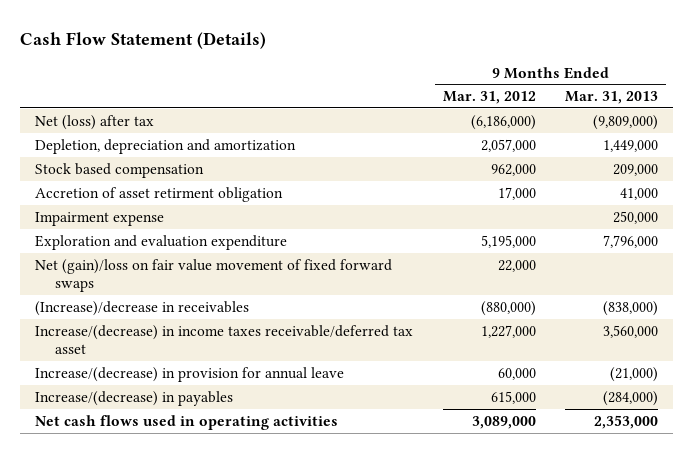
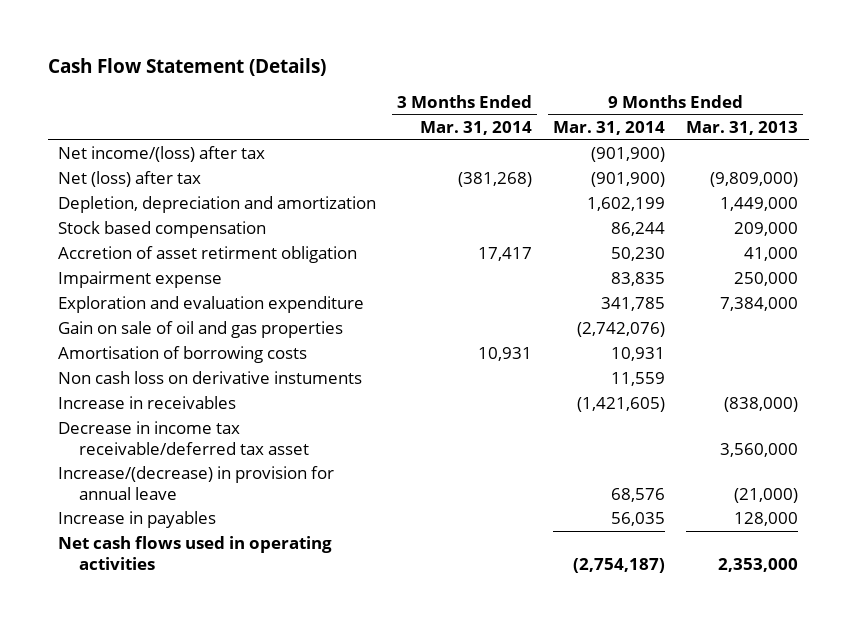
- | 9 Months Ended Mar. 31, 2012 | 9 Months Ended Mar. 31, 2013
+ | 3 Months Ended Mar. 31, 2014 | 9 Months Ended Mar. 31, 2014 | 9 Months Ended Mar. 31, 2013
+ Net income/(loss) after tax | | (901,900) |
- Exploration and evaluation expenditure | 5,195,000 | 7,796,000
- Net (gain)/loss on fair value movement of fixed forward swaps | 22,000 |
- (Increase)/decrease in receivables | (880,000) | (838,000)
- Increase/(decrease) in income taxes receivable/deferred tax asset | 1,227,000 | 3,560,000
+ Exploration and evaluation expenditure | | 341,785 | 7,384,000
+ Gain on sale of oil and gas properties | | (2,742,076) |
+ Amortisation of borrowing costs | 10,931 | 10,931 |
+ Non cash loss on derivative instuments | | 11,559 |
+ Increase in receivables | | (1,421,605) | (838,000)
+ Decrease in income tax receivable/deferred tax asset | | | 3,560,000
- Increase/(decrease) in payables | 615,000 | (284,000)
+ Increase in payables | | 56,035 | 128,000

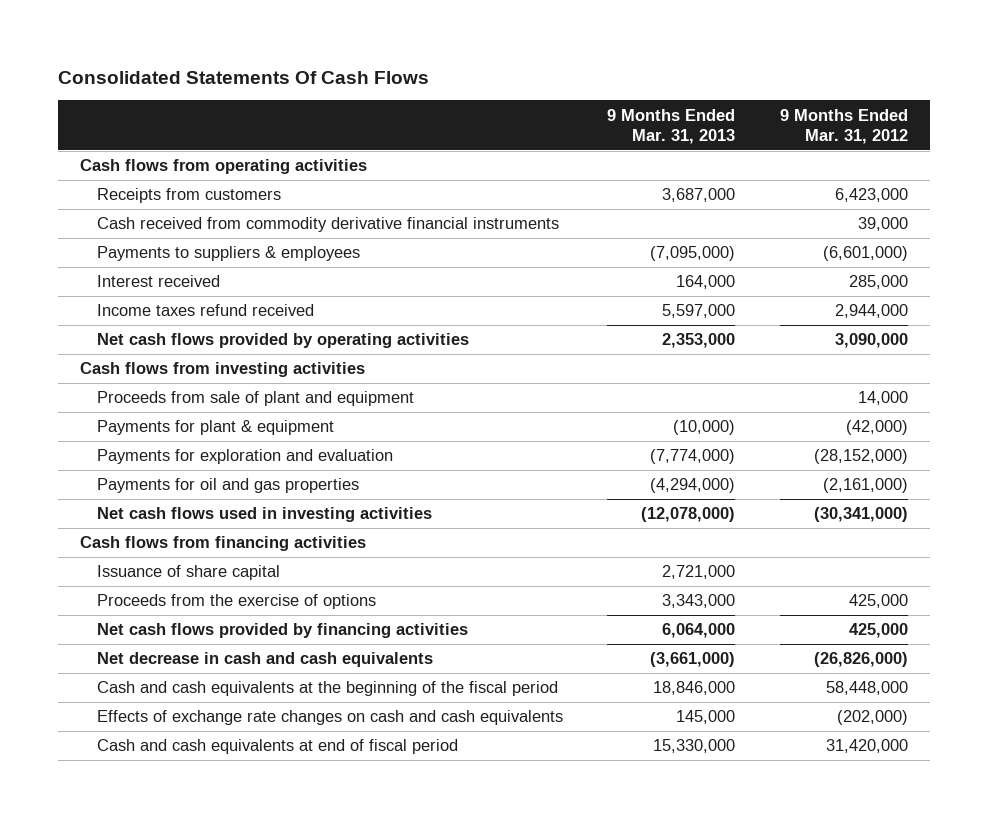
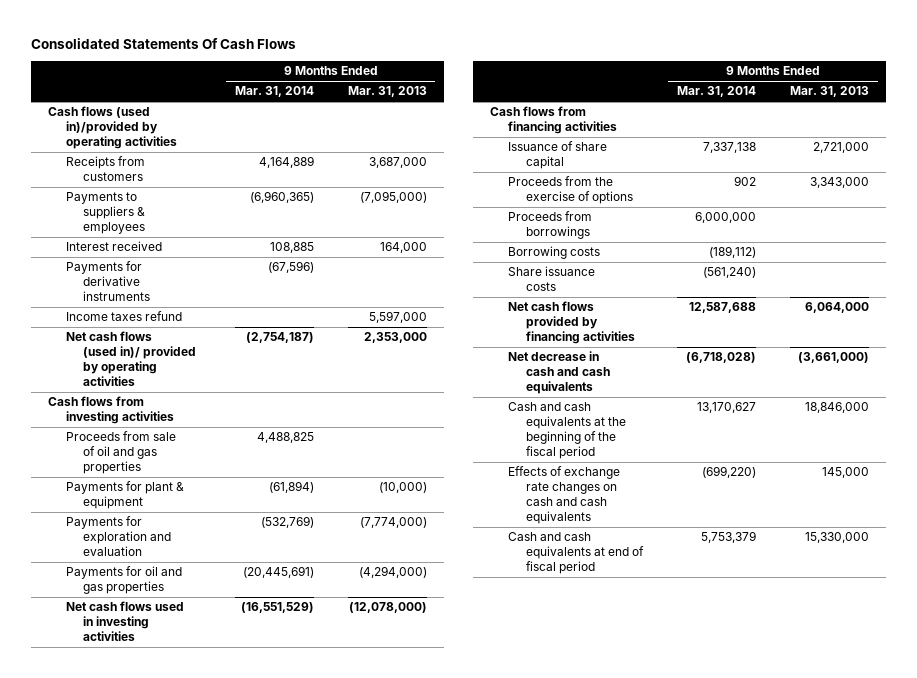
- | 9 Months Ended Mar. 31, 2013 | 9 Months Ended Mar. 31, 2012
+ | 9 Months Ended Mar. 31, 2014 | 9 Months Ended Mar. 31, 2013
- Cash flows from operating activities
+ Cash flows (used in)/provided by operating activities
- Cash received from commodity derivative financial instruments | | 39,000
- Income taxes refund received | 5,597,000 | 2,944,000
- Net cash flows provided by operating activities | 2,353,000 | 3,090,000
+ Payments for derivative instruments | (67,596) |
+ Income taxes refund | | 5,597,000
+ Net cash flows (used in)/ provided by operating activities | (2,754,187) | 2,353,000
- Proceeds from sale of plant and equipment | | 14,000
+ Proceeds from sale of oil and gas properties | 4,488,825 |
+ Proceeds from borrowings | 6,000,000 |
+ Borrowing costs | (189,112) |
+ Share issuance costs | (561,240) |

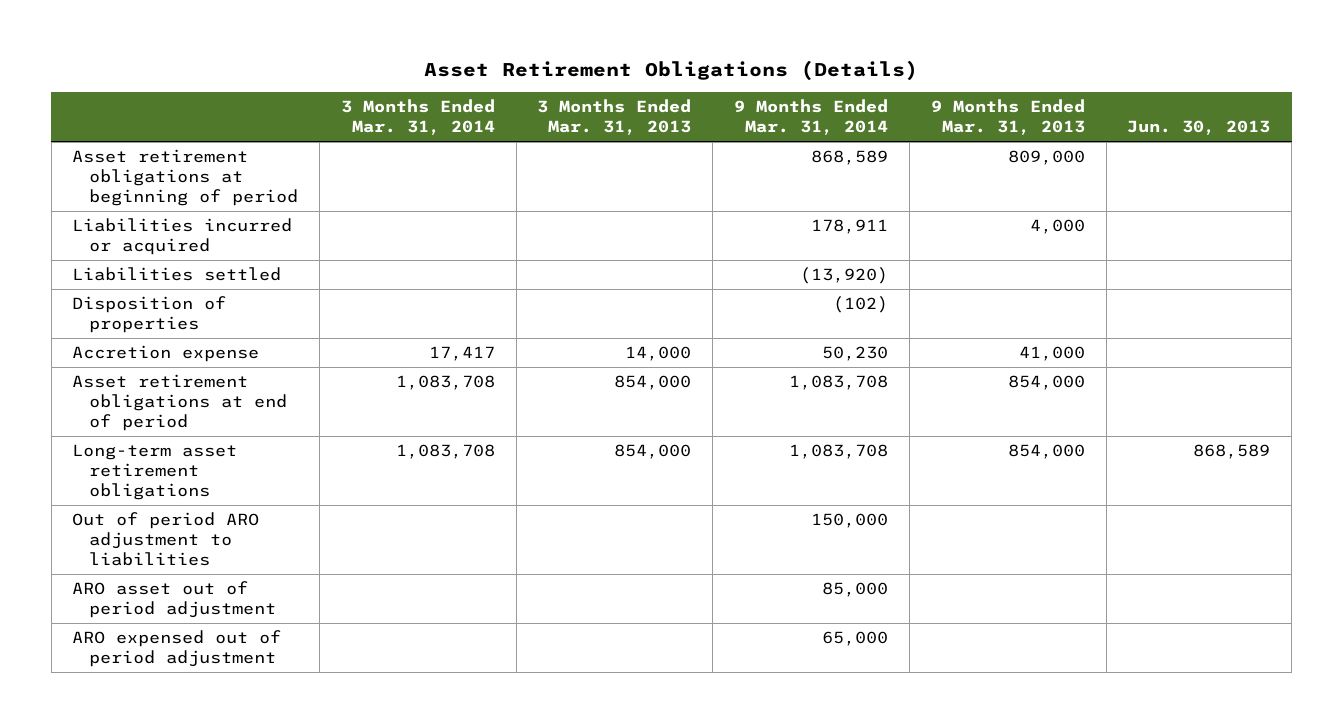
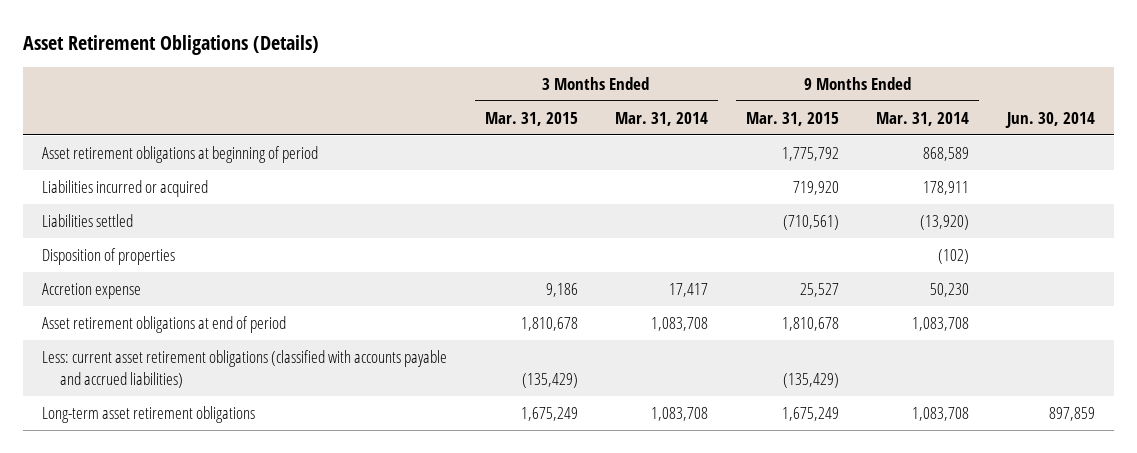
- | 3 Months Ended Mar. 31, 2014 | 3 Months Ended Mar. 31, 2013 | 9 Months Ended Mar. 31, 2014 | 9 Months Ended Mar. 31, 2013 | Jun. 30, 2013
+ | 3 Months Ended Mar. 31, 2015 | 3 Months Ended Mar. 31, 2014 | 9 Months Ended Mar. 31, 2015 | 9 Months Ended Mar. 31, 2014 | Jun. 30, 2014
+ Less: current asset retirement obligations (classified with accounts payable and accrued liabilities) | (135,429) | | (135,429) | |
- Out of period ARO adjustment to liabilities | | | 150,000 | |
- ARO asset out of period adjustment | | | 85,000 | |
- ARO expensed out of period adjustment | | | 65,000 | |

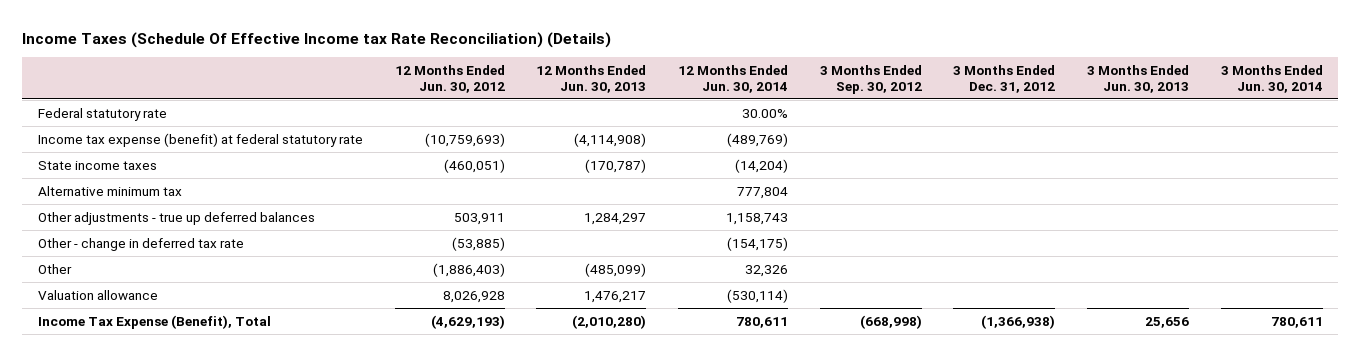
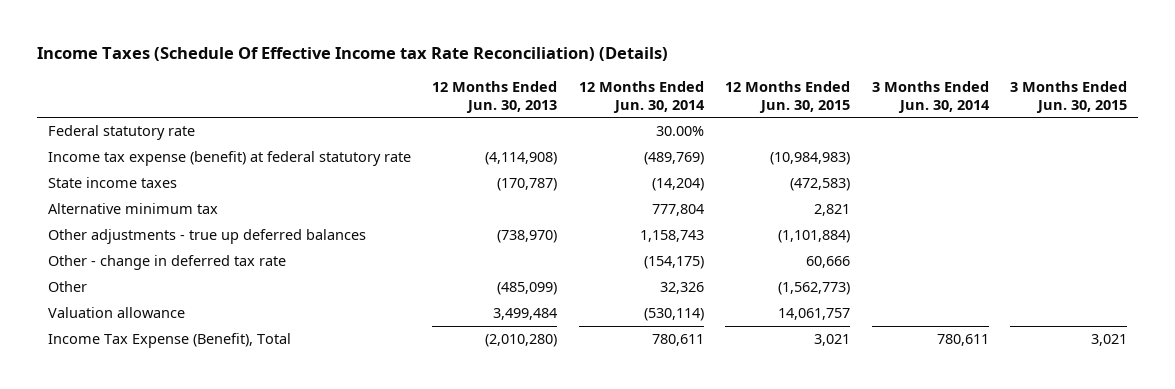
- | 12 Months Ended Jun. 30, 2012 | 12 Months Ended Jun. 30, 2013 | 12 Months Ended Jun. 30, 2014 | 3 Months Ended Sep. 30, 2012 | 3 Months Ended Dec. 31, 2012 | 3 Months Ended Jun. 30, 2013 | 3 Months Ended Jun. 30, 2014
+ | 12 Months Ended Jun. 30, 2013 | 12 Months Ended Jun. 30, 2014 | 12 Months Ended Jun. 30, 2015 | 3 Months Ended Jun. 30, 2014 | 3 Months Ended Jun. 30, 2015
- Other adjustments - true up deferred balances | 503,911 | 1,284,297 | 1,158,743 | | | |
+ Other adjustments - true up deferred balances | (738,970) | 1,158,743 | (1,101,884) | |
- Valuation allowance | 8,026,928 | 1,476,217 | (530,114) | | | |
+ Valuation allowance | 3,499,484 | (530,114) | 14,061,757 | |

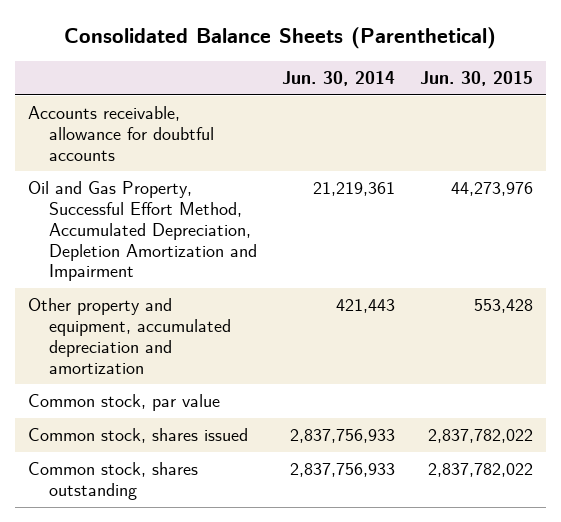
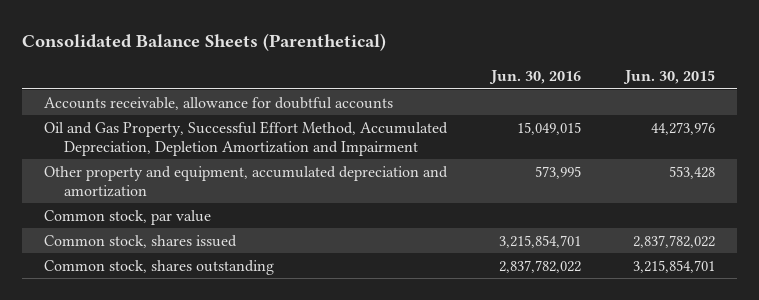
- | Jun. 30, 2014 | Jun. 30, 2015
+ | Jun. 30, 2016 | Jun. 30, 2015
- Common stock, shares outstanding | 2,837,756,933 | 2,837,782,022
+ Common stock, shares outstanding | 2,837,782,022 | 3,215,854,701

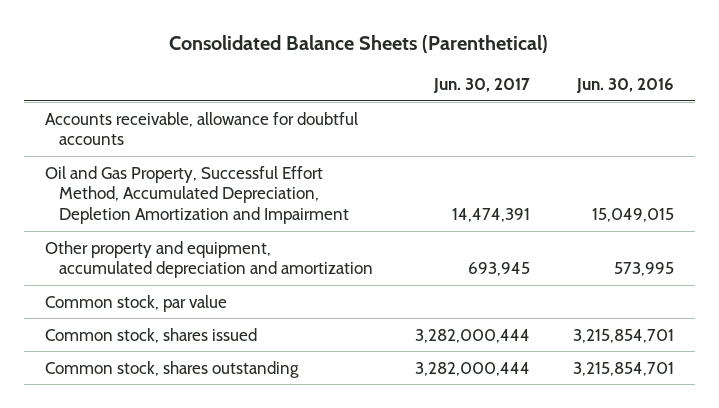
- | Jun. 30, 2016 | Jun. 30, 2015
+ | Jun. 30, 2017 | Jun. 30, 2016
- Common stock, shares outstanding | 2,837,782,022 | 3,215,854,701
+ Common stock, shares outstanding | 3,282,000,444 | 3,215,854,701

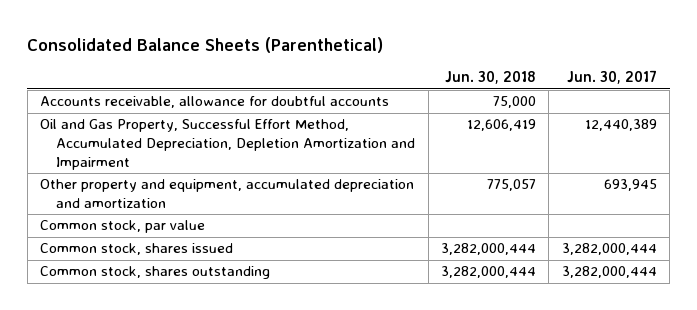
- | Jun. 30, 2017 | Jun. 30, 2016
+ | Jun. 30, 2018 | Jun. 30, 2017
- Oil and Gas Property, Successful Effort Method, Accumulated Depreciation, Depletion Amortization and Impairment | 14,474,391 | 15,049,015
+ Oil and Gas Property, Successful Effort Method, Accumulated Depreciation, Depletion Amortization and Impairment | 12,606,419 | 12,440,389

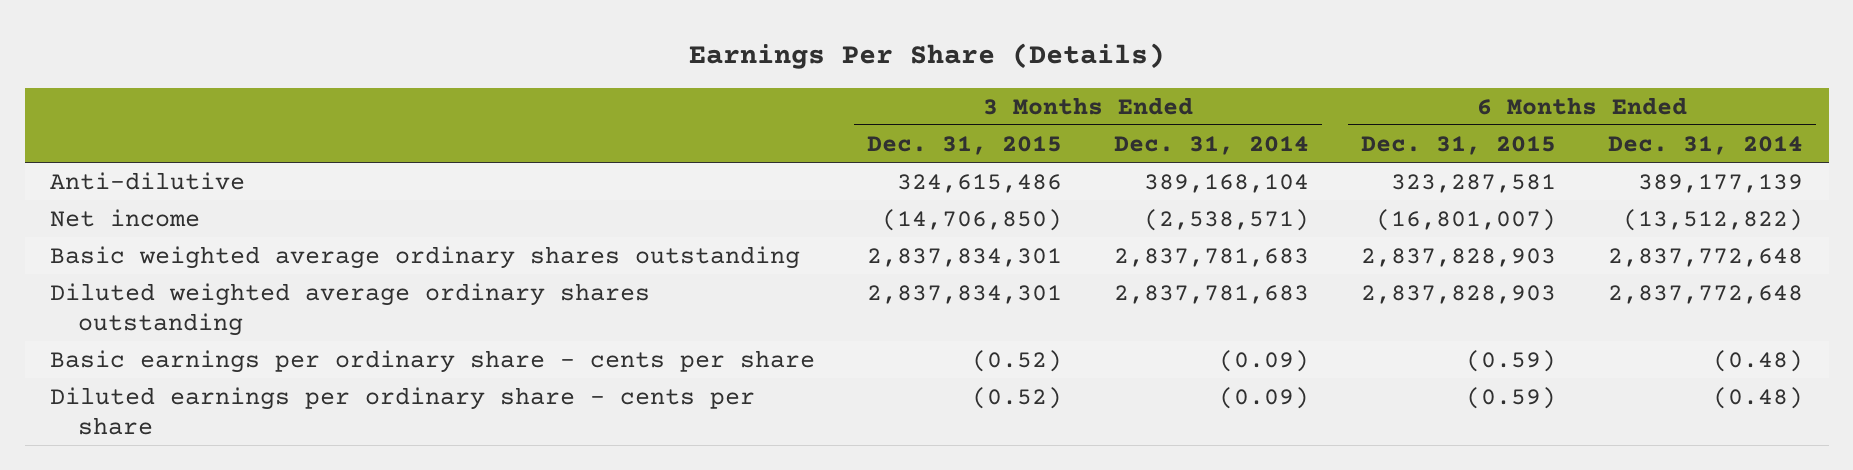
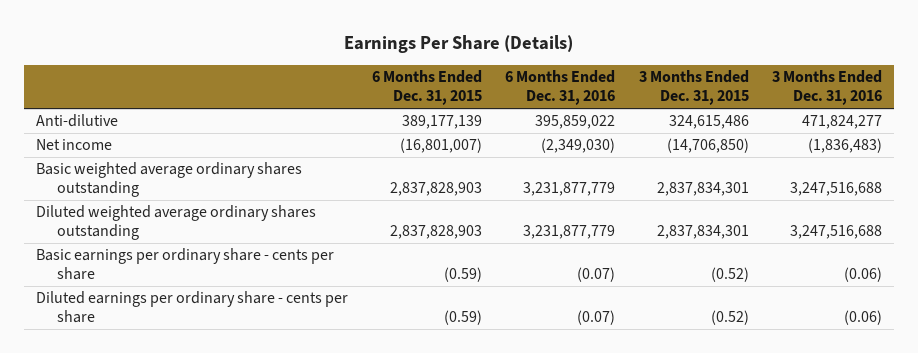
- | 3 Months Ended Dec. 31, 2015 | 3 Months Ended Dec. 31, 2014 | 6 Months Ended Dec. 31, 2015 | 6 Months Ended Dec. 31, 2014
+ | 6 Months Ended Dec. 31, 2015 | 6 Months Ended Dec. 31, 2016 | 3 Months Ended Dec. 31, 2015 | 3 Months Ended Dec. 31, 2016
- Anti-dilutive | 324,615,486 | 389,168,104 | 323,287,581 | 389,177,139
+ Anti-dilutive | 389,177,139 | 395,859,022 | 324,615,486 | 471,824,277

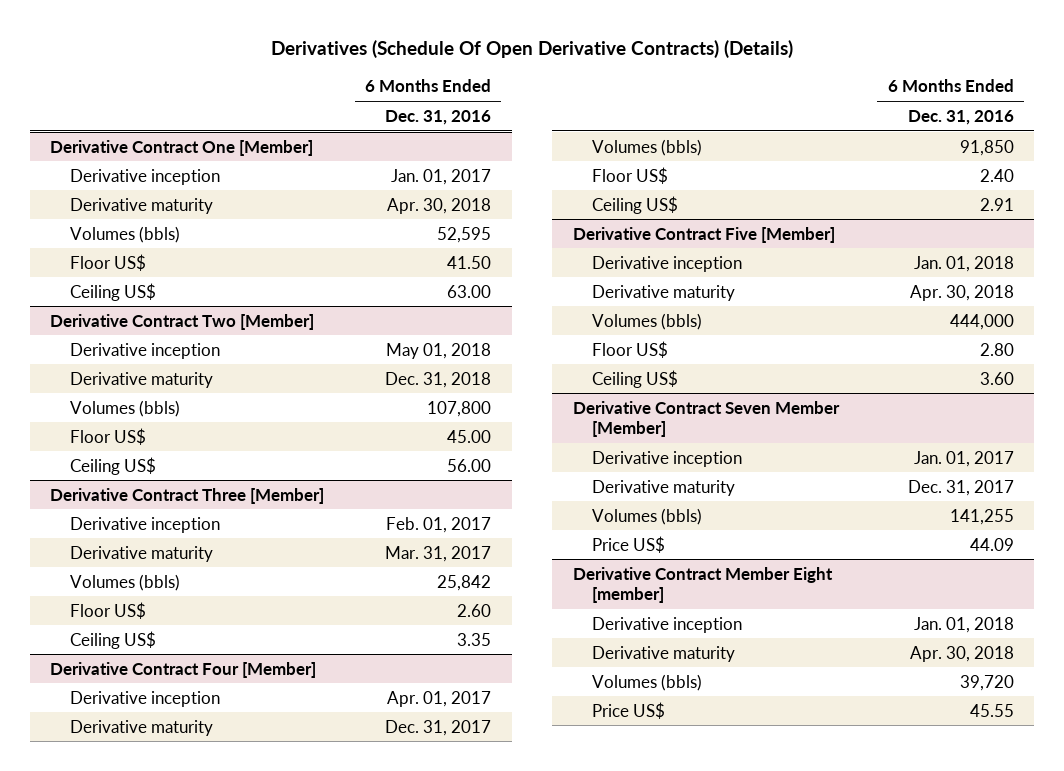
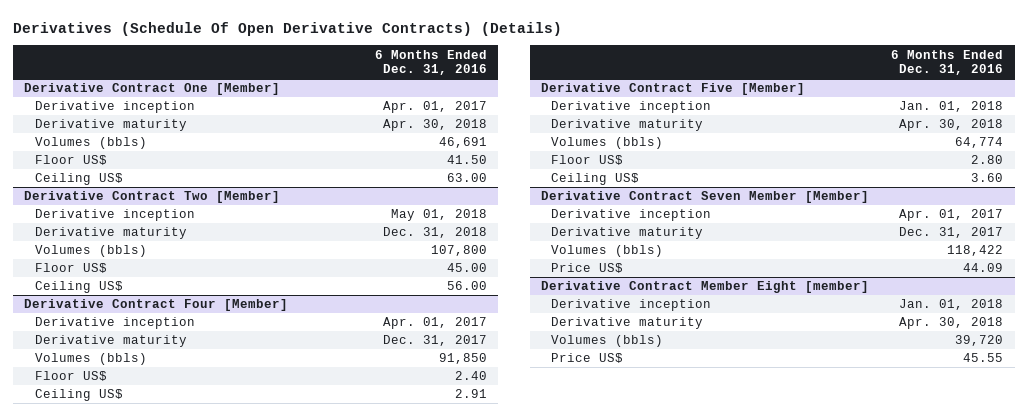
@ Derivative Contract One [Member]
- Derivative inception | Jan. 01, 2017
+ Derivative inception | Apr. 01, 2017
- Volumes (bbls) | 52,595
+ Volumes (bbls) | 46,691
- Derivative Contract Three [Member]
- Derivative inception | Feb. 01, 2017
- Derivative maturity | Mar. 31, 2017
- Volumes (bbls) | 25,842
- Floor US$ | 2.60
- Ceiling US$ | 3.35
@ Derivative Contract Five [Member]
- Volumes (bbls) | 444,000
+ Volumes (bbls) | 64,774
@ Derivative Contract Seven Member [Member]
- Derivative inception | Jan. 01, 2017
+ Derivative inception | Apr. 01, 2017
- Volumes (bbls) | 141,255
+ Volumes (bbls) | 118,422

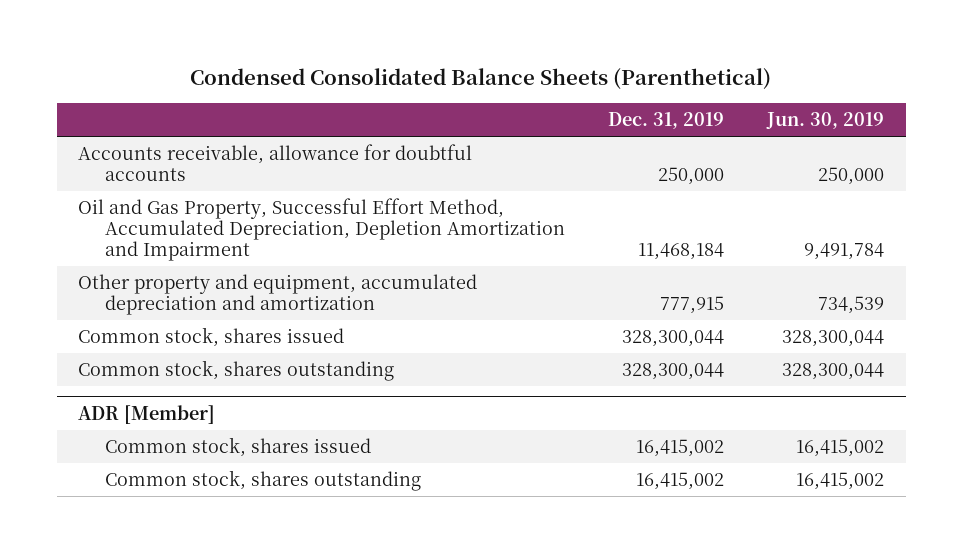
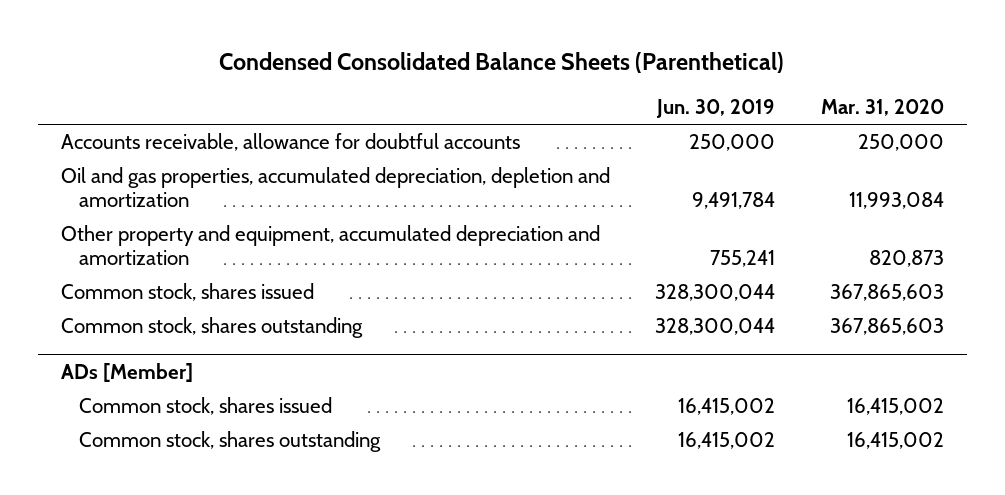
- | Dec. 31, 2019 | Jun. 30, 2019
+ | Jun. 30, 2019 | Mar. 31, 2020
- Oil and Gas Property, Successful Effort Method, Accumulated Depreciation, Depletion Amortization and Impairment | 11,468,184 | 9,491,784
- Other property and equipment, accumulated depreciation and amortization | 777,915 | 734,539
+ Oil and gas properties, accumulated depreciation, depletion and amortization | 9,491,784 | 11,993,084
+ Other property and equipment, accumulated depreciation and amortization | 755,241 | 820,873
- ADR [Member]
+ ADs [Member]

